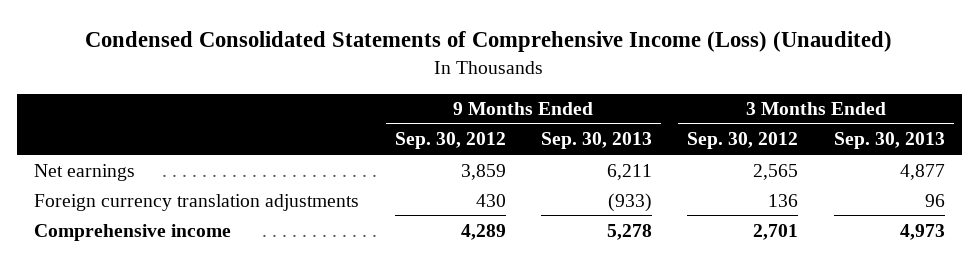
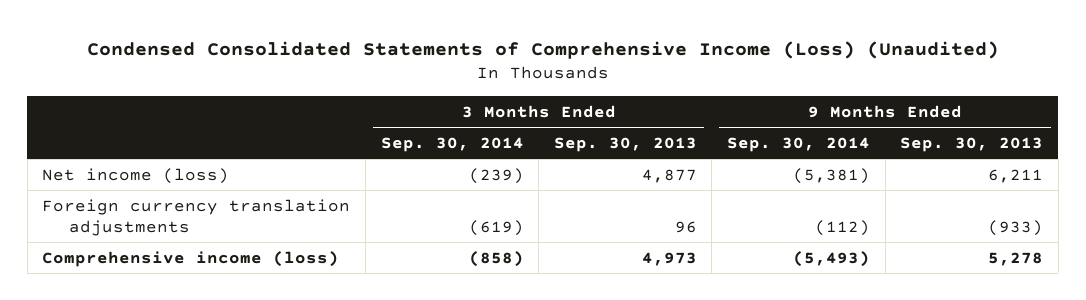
- | 9 Months Ended Sep. 30, 2012 | 9 Months Ended Sep. 30, 2013 | 3 Months Ended Sep. 30, 2012 | 3 Months Ended Sep. 30, 2013
+ | 3 Months Ended Sep. 30, 2014 | 3 Months Ended Sep. 30, 2013 | 9 Months Ended Sep. 30, 2014 | 9 Months Ended Sep. 30, 2013
- Net earnings | 3,859 | 6,211 | 2,565 | 4,877
+ Net income (loss) | (239) | 4,877 | (5,381) | 6,211
- Comprehensive income | 4,289 | 5,278 | 2,701 | 4,973
+ Comprehensive income (loss) | (858) | 4,973 | (5,493) | 5,278

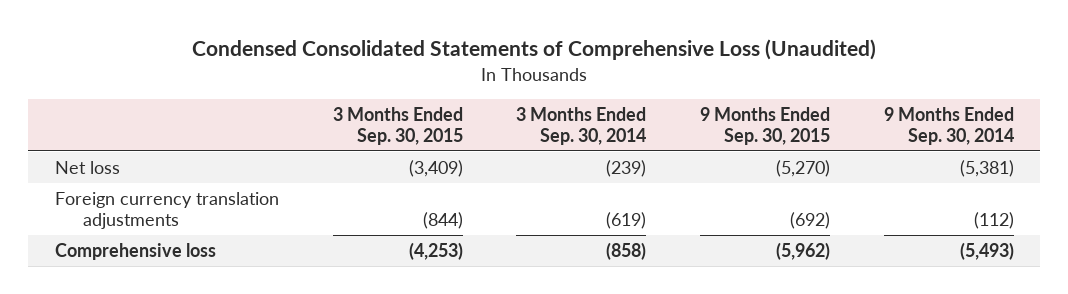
- Condensed Consolidated Statements of Comprehensive Income (Loss) (Unaudited)
+ Condensed Consolidated Statements of Comprehensive Loss (Unaudited)
- | 3 Months Ended Sep. 30, 2014 | 3 Months Ended Sep. 30, 2013 | 9 Months Ended Sep. 30, 2014 | 9 Months Ended Sep. 30, 2013
+ | 3 Months Ended Sep. 30, 2015 | 3 Months Ended Sep. 30, 2014 | 9 Months Ended Sep. 30, 2015 | 9 Months Ended Sep. 30, 2014
- Net income (loss) | (239) | 4,877 | (5,381) | 6,211
+ Net loss | (3,409) | (239) | (5,270) | (5,381)
- Comprehensive income (loss) | (858) | 4,973 | (5,493) | 5,278
+ Comprehensive loss | (4,253) | (858) | (5,962) | (5,493)

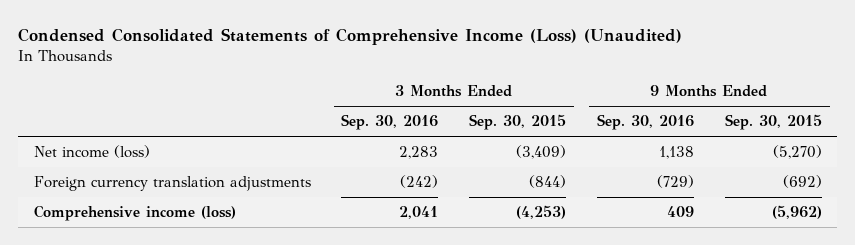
- Condensed Consolidated Statements of Comprehensive Loss (Unaudited)
+ Condensed Consolidated Statements of Comprehensive Income (Loss) (Unaudited)
- | 3 Months Ended Sep. 30, 2015 | 3 Months Ended Sep. 30, 2014 | 9 Months Ended Sep. 30, 2015 | 9 Months Ended Sep. 30, 2014
+ | 3 Months Ended Sep. 30, 2016 | 3 Months Ended Sep. 30, 2015 | 9 Months Ended Sep. 30, 2016 | 9 Months Ended Sep. 30, 2015
- Net loss | (3,409) | (239) | (5,270) | (5,381)
+ Net income (loss) | 2,283 | (3,409) | 1,138 | (5,270)
- Comprehensive loss | (4,253) | (858) | (5,962) | (5,493)
+ Comprehensive income (loss) | 2,041 | (4,253) | 409 | (5,962)

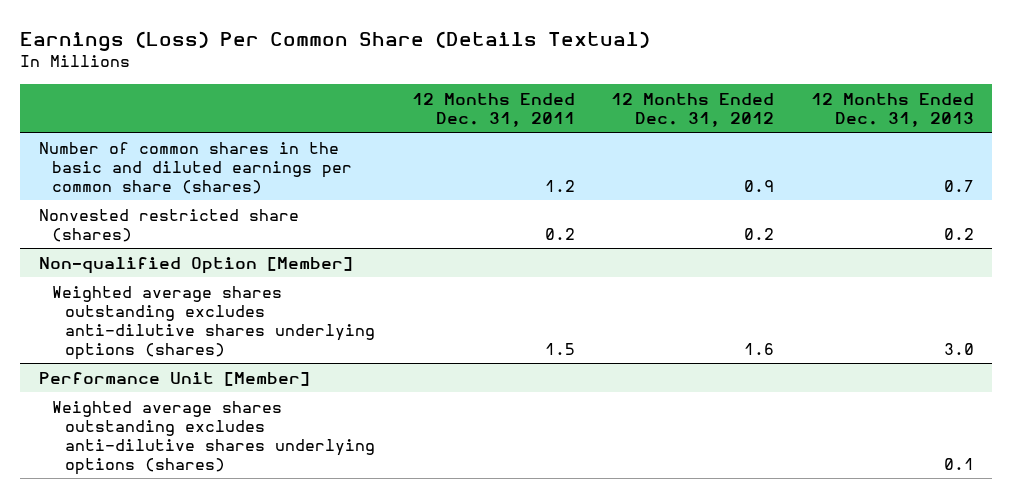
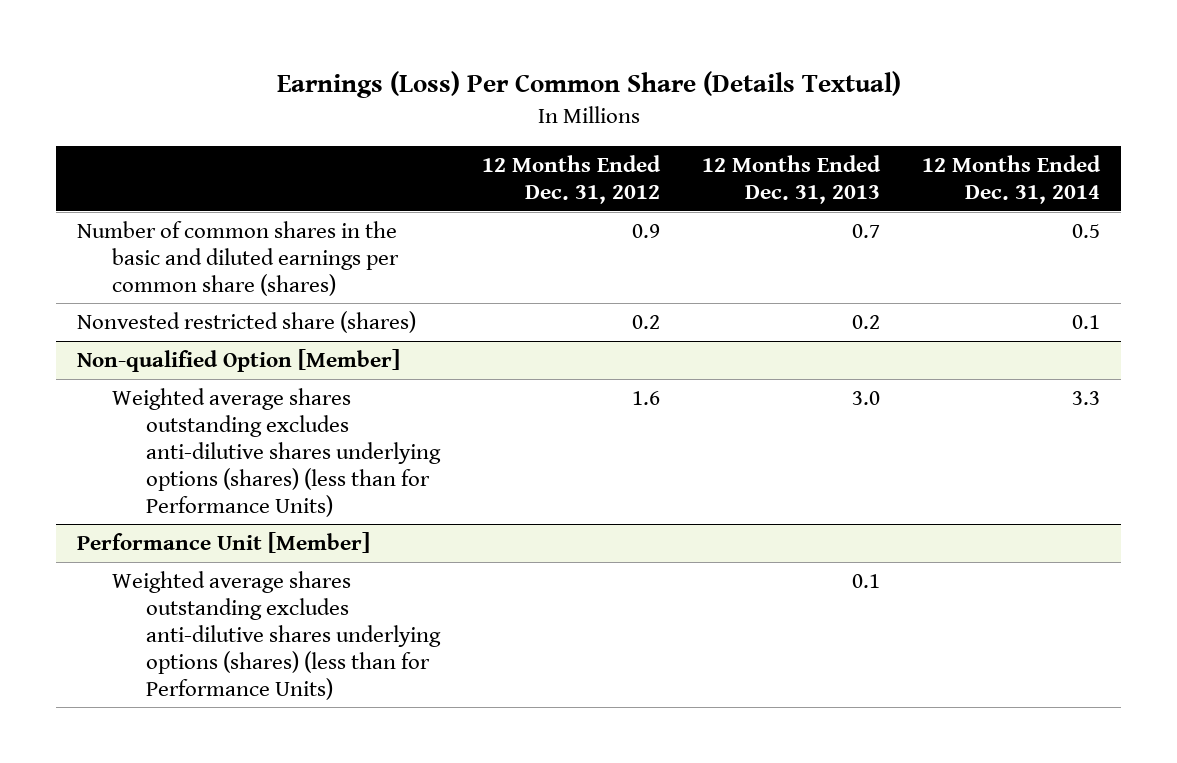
- | 12 Months Ended Dec. 31, 2011 | 12 Months Ended Dec. 31, 2012 | 12 Months Ended Dec. 31, 2013
+ | 12 Months Ended Dec. 31, 2012 | 12 Months Ended Dec. 31, 2013 | 12 Months Ended Dec. 31, 2014
@ Non-qualified Option [Member]
- Weighted average shares outstanding excludes anti-dilutive shares underlying options (shares) | 1.5 | 1.6 | 3.0
+ Weighted average shares outstanding excludes anti-dilutive shares underlying options (shares) (less than for Performance Units) | 1.6 | 3.0 | 3.3
@ Performance Unit [Member]
- Weighted average shares outstanding excludes anti-dilutive shares underlying options (shares) | | | 0.1
+ Weighted average shares outstanding excludes anti-dilutive shares underlying options (shares) (less than for Performance Units) | | 0.1 |

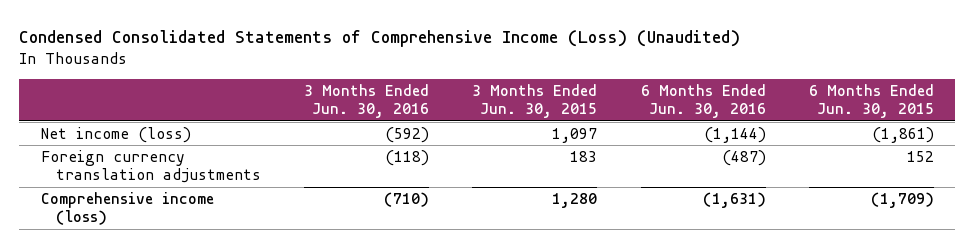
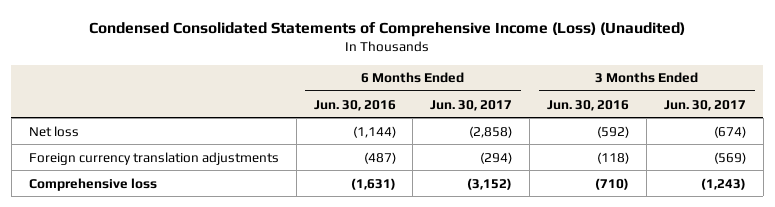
- | 3 Months Ended Jun. 30, 2016 | 3 Months Ended Jun. 30, 2015 | 6 Months Ended Jun. 30, 2016 | 6 Months Ended Jun. 30, 2015
+ | 6 Months Ended Jun. 30, 2016 | 6 Months Ended Jun. 30, 2017 | 3 Months Ended Jun. 30, 2016 | 3 Months Ended Jun. 30, 2017
- Net income (loss) | (592) | 1,097 | (1,144) | (1,861)
+ Net loss | (1,144) | (2,858) | (592) | (674)
- Comprehensive income (loss) | (710) | 1,280 | (1,631) | (1,709)
+ Comprehensive loss | (1,631) | (3,152) | (710) | (1,243)

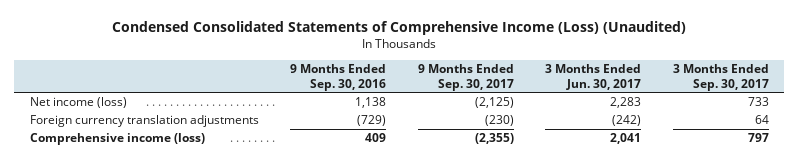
- | 6 Months Ended Jun. 30, 2016 | 6 Months Ended Jun. 30, 2017 | 3 Months Ended Jun. 30, 2016 | 3 Months Ended Jun. 30, 2017
+ | 9 Months Ended Sep. 30, 2016 | 9 Months Ended Sep. 30, 2017 | 3 Months Ended Jun. 30, 2017 | 3 Months Ended Sep. 30, 2017
- Net loss | (1,144) | (2,858) | (592) | (674)
- Foreign currency translation adjustments | (487) | (294) | (118) | (569)
- Comprehensive loss | (1,631) | (3,152) | (710) | (1,243)
+ Net income (loss) | 1,138 | (2,125) | 2,283 | 733
+ Foreign currency translation adjustments | (729) | (230) | (242) | 64
+ Comprehensive income (loss) | 409 | (2,355) | 2,041 | 797

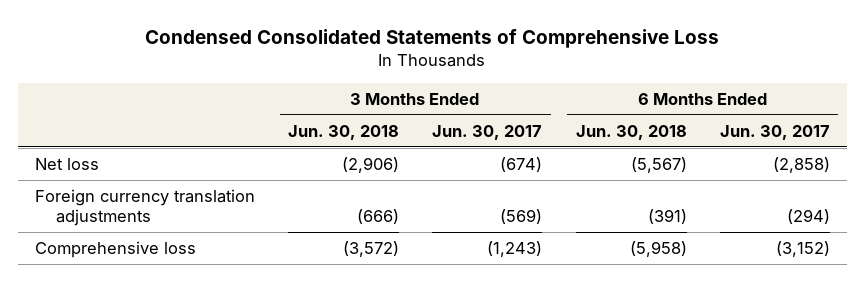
- Condensed Consolidated Statements of Comprehensive Income (Loss) (Unaudited)
+ Condensed Consolidated Statements of Comprehensive Loss
- | 9 Months Ended Sep. 30, 2016 | 9 Months Ended Sep. 30, 2017 | 3 Months Ended Jun. 30, 2017 | 3 Months Ended Sep. 30, 2017
+ | 3 Months Ended Jun. 30, 2018 | 3 Months Ended Jun. 30, 2017 | 6 Months Ended Jun. 30, 2018 | 6 Months Ended Jun. 30, 2017
- Net income (loss) | 1,138 | (2,125) | 2,283 | 733
- Foreign currency translation adjustments | (729) | (230) | (242) | 64
- Comprehensive income (loss) | 409 | (2,355) | 2,041 | 797
+ Net loss | (2,906) | (674) | (5,567) | (2,858)
+ Foreign currency translation adjustments | (666) | (569) | (391) | (294)
+ Comprehensive loss | (3,572) | (1,243) | (5,958) | (3,152)

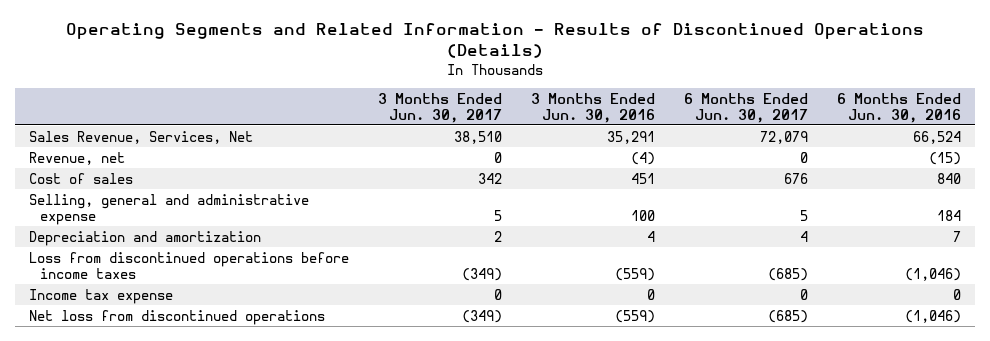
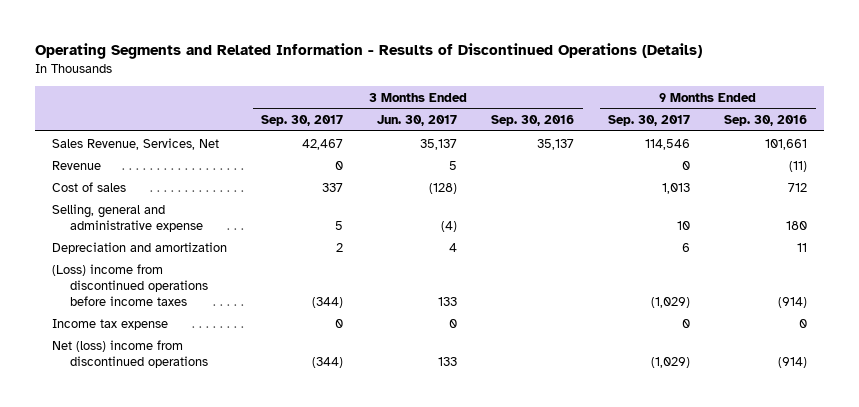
- | 3 Months Ended Jun. 30, 2017 | 3 Months Ended Jun. 30, 2016 | 6 Months Ended Jun. 30, 2017 | 6 Months Ended Jun. 30, 2016
+ | 3 Months Ended Sep. 30, 2017 | 3 Months Ended Jun. 30, 2017 | 3 Months Ended Sep. 30, 2016 | 9 Months Ended Sep. 30, 2017 | 9 Months Ended Sep. 30, 2016
- Sales Revenue, Services, Net | 38,510 | 35,291 | 72,079 | 66,524
- Revenue, net | 0 | (4) | 0 | (15)
- Cost of sales | 342 | 451 | 676 | 840
- Selling, general and administrative expense | 5 | 100 | 5 | 184
- Depreciation and amortization | 2 | 4 | 4 | 7
- Loss from discontinued operations before income taxes | (349) | (559) | (685) | (1,046)
+ Sales Revenue, Services, Net | 42,467 | 35,137 | 35,137 | 114,546 | 101,661
+ Revenue | 0 | 5 | | 0 | (11)
+ Cost of sales | 337 | (128) | | 1,013 | 712
+ Selling, general and administrative expense | 5 | (4) | | 10 | 180
+ Depreciation and amortization | 2 | 4 | | 6 | 11
+ (Loss) income from discontinued operations before income taxes | (344) | 133 | | (1,029) | (914)
- Net loss from discontinued operations | (349) | (559) | (685) | (1,046)
+ Net (loss) income from discontinued operations | (344) | 133 | | (1,029) | (914)

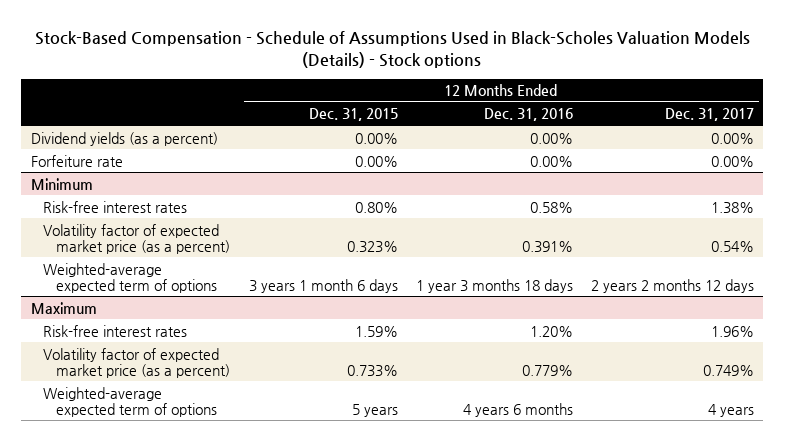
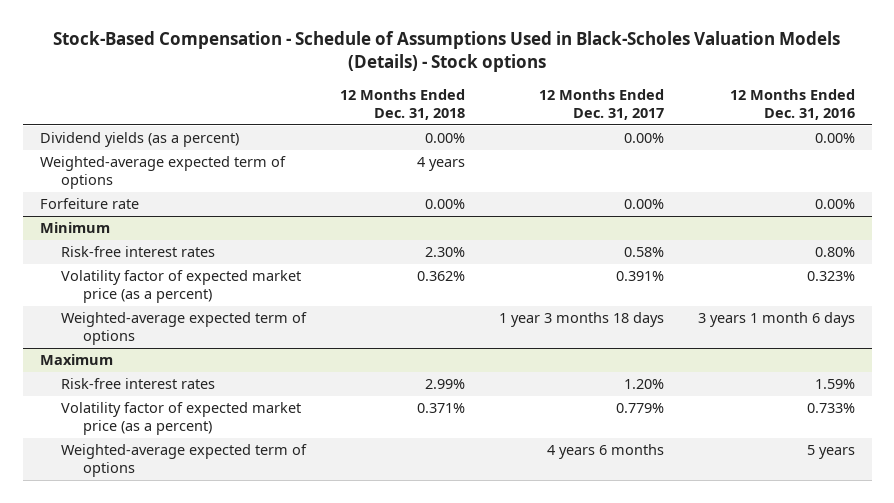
- | 12 Months Ended Dec. 31, 2015 | 12 Months Ended Dec. 31, 2016 | 12 Months Ended Dec. 31, 2017
+ | 12 Months Ended Dec. 31, 2018 | 12 Months Ended Dec. 31, 2017 | 12 Months Ended Dec. 31, 2016
+ Weighted-average expected term of options | 4 years | |
@ Minimum
- Risk-free interest rates | 0.80% | 0.58% | 1.38%
- Volatility factor of expected market price (as a percent) | 0.323% | 0.391% | 0.54%
- Weighted-average expected term of options | 3 years 1 month 6 days | 1 year 3 months 18 days | 2 years 2 months 12 days
+ Risk-free interest rates | 2.30% | 0.58% | 0.80%
+ Volatility factor of expected market price (as a percent) | 0.362% | 0.391% | 0.323%
+ Weighted-average expected term of options | | 1 year 3 months 18 days | 3 years 1 month 6 days
@ Maximum
- Risk-free interest rates | 1.59% | 1.20% | 1.96%
- Volatility factor of expected market price (as a percent) | 0.733% | 0.779% | 0.749%
- Weighted-average expected term of options | 5 years | 4 years 6 months | 4 years
+ Risk-free interest rates | 2.99% | 1.20% | 1.59%
+ Volatility factor of expected market price (as a percent) | 0.371% | 0.779% | 0.733%
+ Weighted-average expected term of options | | 4 years 6 months | 5 years

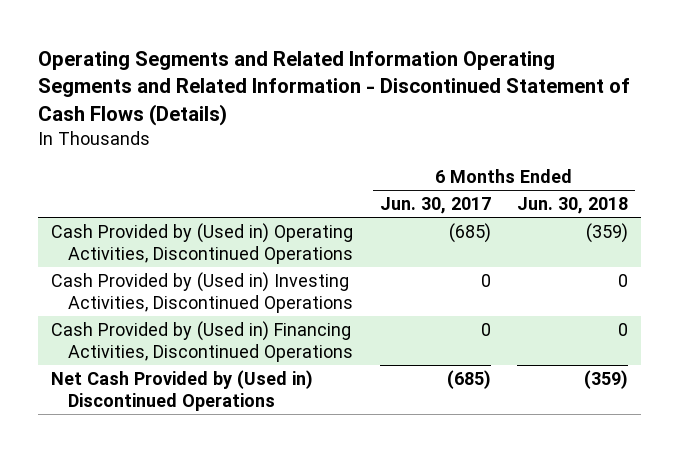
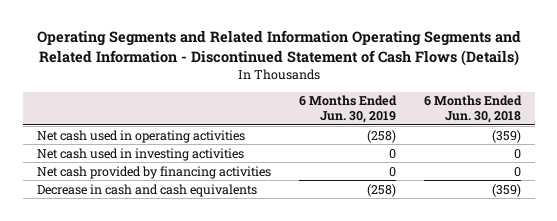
- | 6 Months Ended Jun. 30, 2017 | 6 Months Ended Jun. 30, 2018
+ | 6 Months Ended Jun. 30, 2019 | 6 Months Ended Jun. 30, 2018
- Cash Provided by (Used in) Operating Activities, Discontinued Operations | (685) | (359)
- Cash Provided by (Used in) Investing Activities, Discontinued Operations | 0 | 0
- Cash Provided by (Used in) Financing Activities, Discontinued Operations | 0 | 0
- Net Cash Provided by (Used in) Discontinued Operations | (685) | (359)
+ Net cash used in operating activities | (258) | (359)
+ Net cash used in investing activities | 0 | 0
+ Net cash provided by financing activities | 0 | 0
+ Decrease in cash and cash equivalents | (258) | (359)

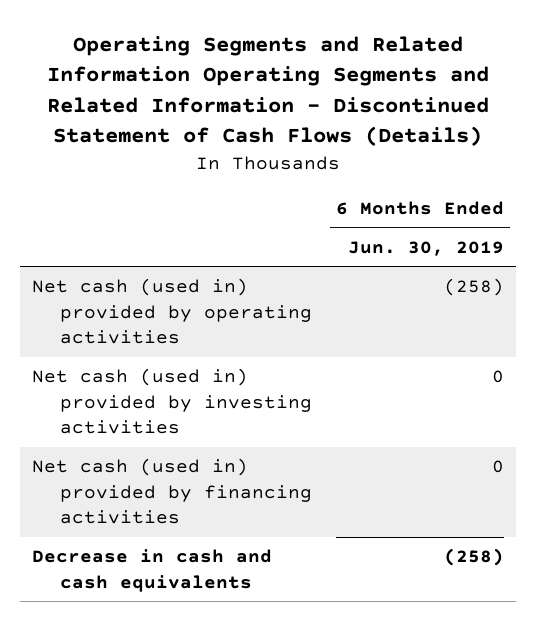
- | 6 Months Ended Jun. 30, 2019 | 6 Months Ended Jun. 30, 2018
+ | 6 Months Ended Jun. 30, 2019
- Net cash used in operating activities | (258) | (359)
- Net cash used in investing activities | 0 | 0
- Net cash provided by financing activities | 0 | 0
+ Net cash (used in) provided by operating activities | (258)
+ Net cash (used in) provided by investing activities | 0
+ Net cash (used in) provided by financing activities | 0

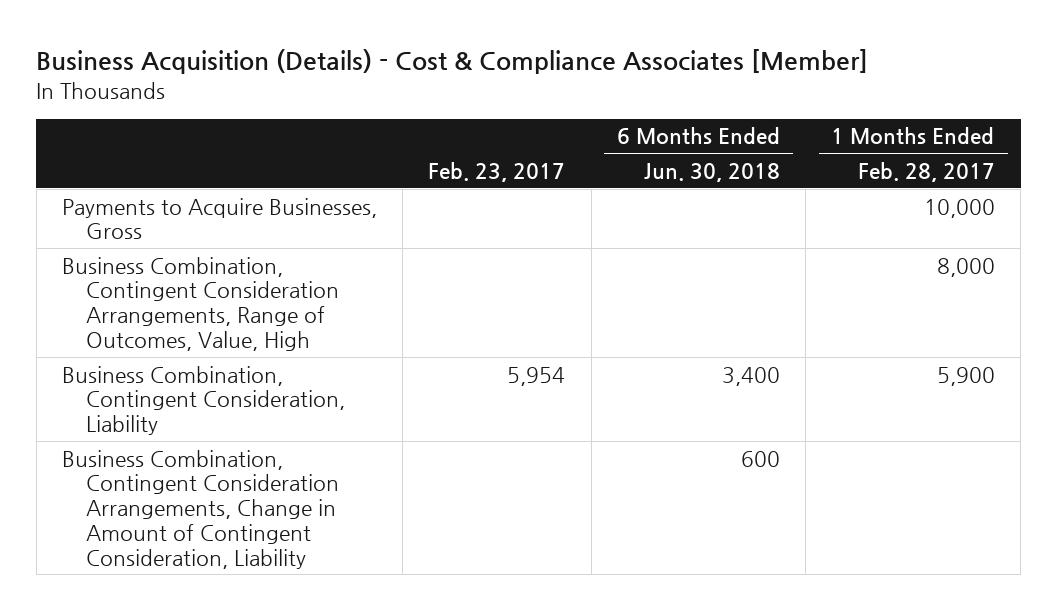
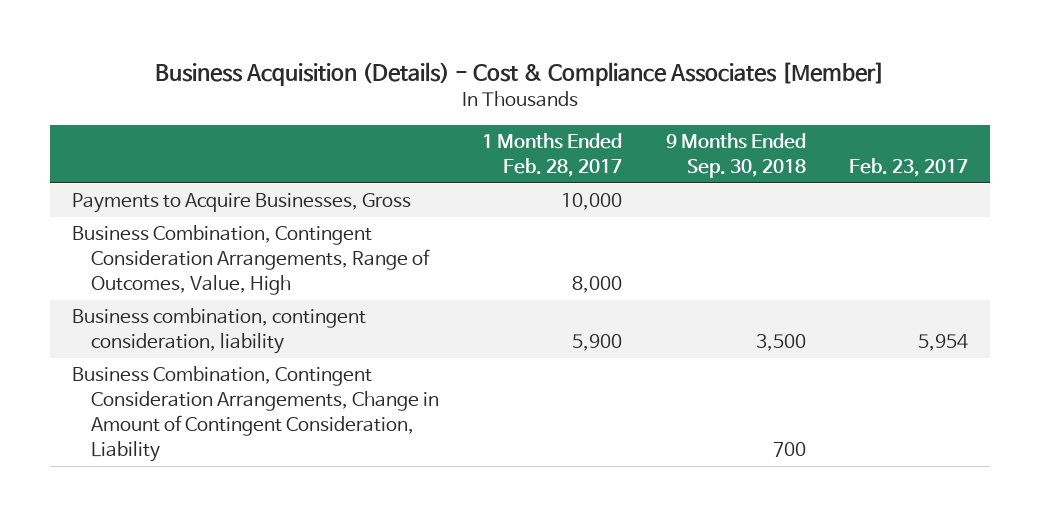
- | Feb. 23, 2017 | 6 Months Ended Jun. 30, 2018 | 1 Months Ended Feb. 28, 2017
+ | 1 Months Ended Feb. 28, 2017 | 9 Months Ended Sep. 30, 2018 | Feb. 23, 2017
- Business Combination, Contingent Consideration, Liability | 5,954 | 3,400 | 5,900
+ Business combination, contingent consideration, liability | 5,900 | 3,500 | 5,954

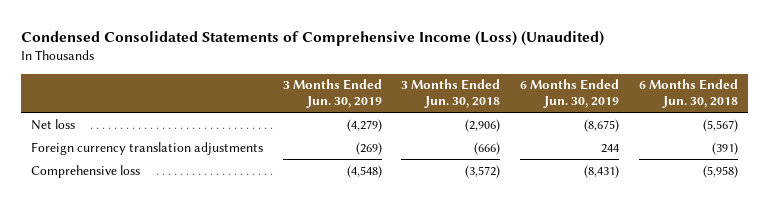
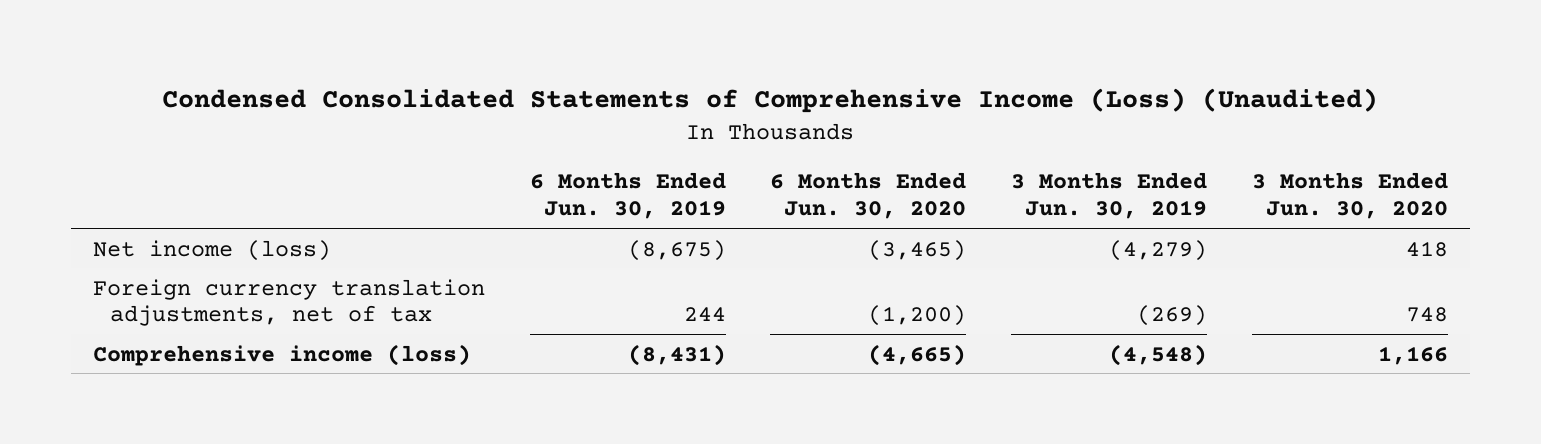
- | 3 Months Ended Jun. 30, 2019 | 3 Months Ended Jun. 30, 2018 | 6 Months Ended Jun. 30, 2019 | 6 Months Ended Jun. 30, 2018
+ | 6 Months Ended Jun. 30, 2019 | 6 Months Ended Jun. 30, 2020 | 3 Months Ended Jun. 30, 2019 | 3 Months Ended Jun. 30, 2020
- Net loss | (4,279) | (2,906) | (8,675) | (5,567)
- Foreign currency translation adjustments | (269) | (666) | 244 | (391)
- Comprehensive loss | (4,548) | (3,572) | (8,431) | (5,958)
+ Net income (loss) | (8,675) | (3,465) | (4,279) | 418
+ Foreign currency translation adjustments, net of tax | 244 | (1,200) | (269) | 748
+ Comprehensive income (loss) | (8,431) | (4,665) | (4,548) | 1,166

